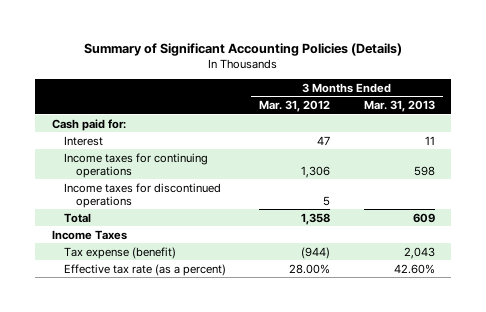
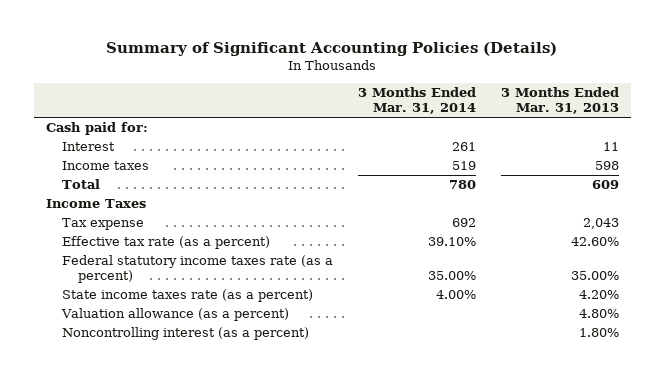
- | 3 Months Ended Mar. 31, 2012 | 3 Months Ended Mar. 31, 2013
+ | 3 Months Ended Mar. 31, 2014 | 3 Months Ended Mar. 31, 2013
- Income taxes for continuing operations | 1,306 | 598
- Income taxes for discontinued operations | 5 |
+ Income taxes | 519 | 598
- Tax expense (benefit) | (944) | 2,043
+ Tax expense | 692 | 2,043
+ Federal statutory income taxes rate (as a percent) | 35.00% | 35.00%
+ State income taxes rate (as a percent) | 4.00% | 4.20%
+ Valuation allowance (as a percent) | | 4.80%
+ Noncontrolling interest (as a percent) | | 1.80%

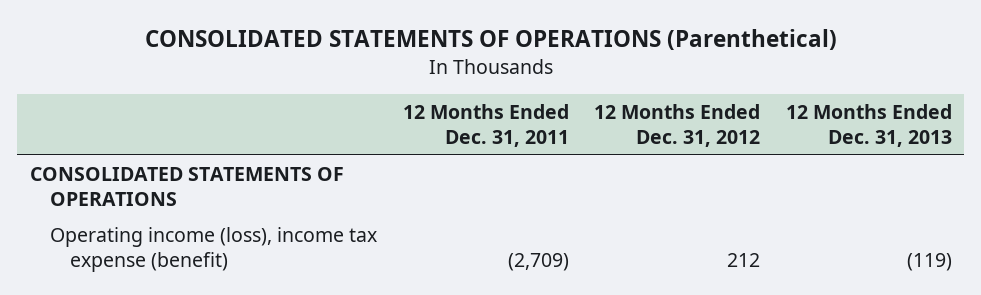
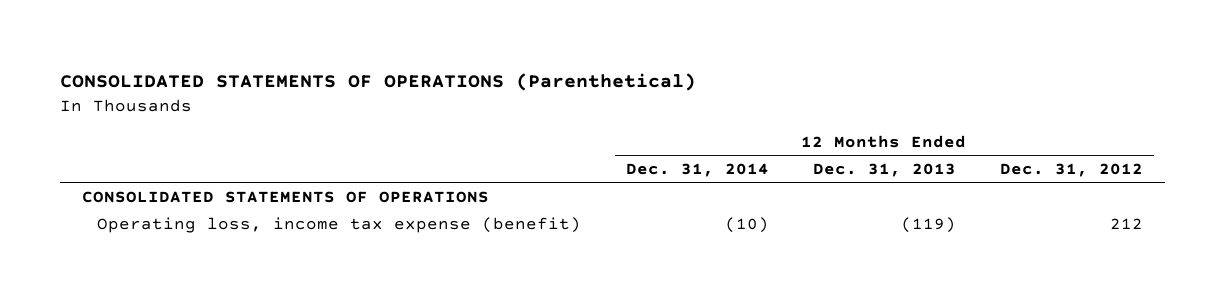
- | 12 Months Ended Dec. 31, 2011 | 12 Months Ended Dec. 31, 2012 | 12 Months Ended Dec. 31, 2013
+ | 12 Months Ended Dec. 31, 2014 | 12 Months Ended Dec. 31, 2013 | 12 Months Ended Dec. 31, 2012
- Operating income (loss), income tax expense (benefit) | (2,709) | 212 | (119)
+ Operating loss, income tax expense (benefit) | (10) | (119) | 212

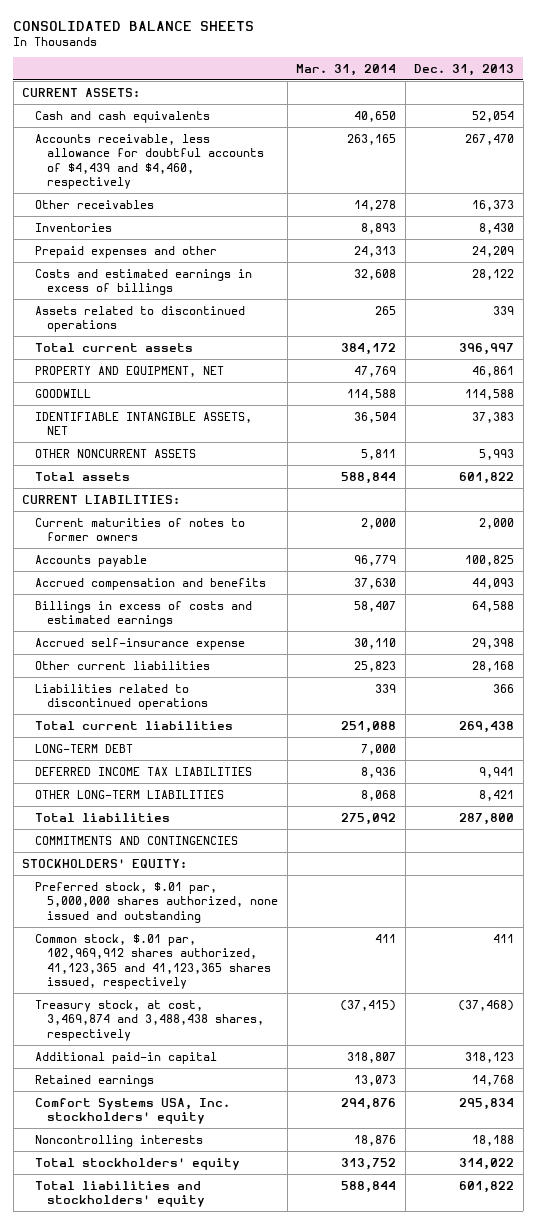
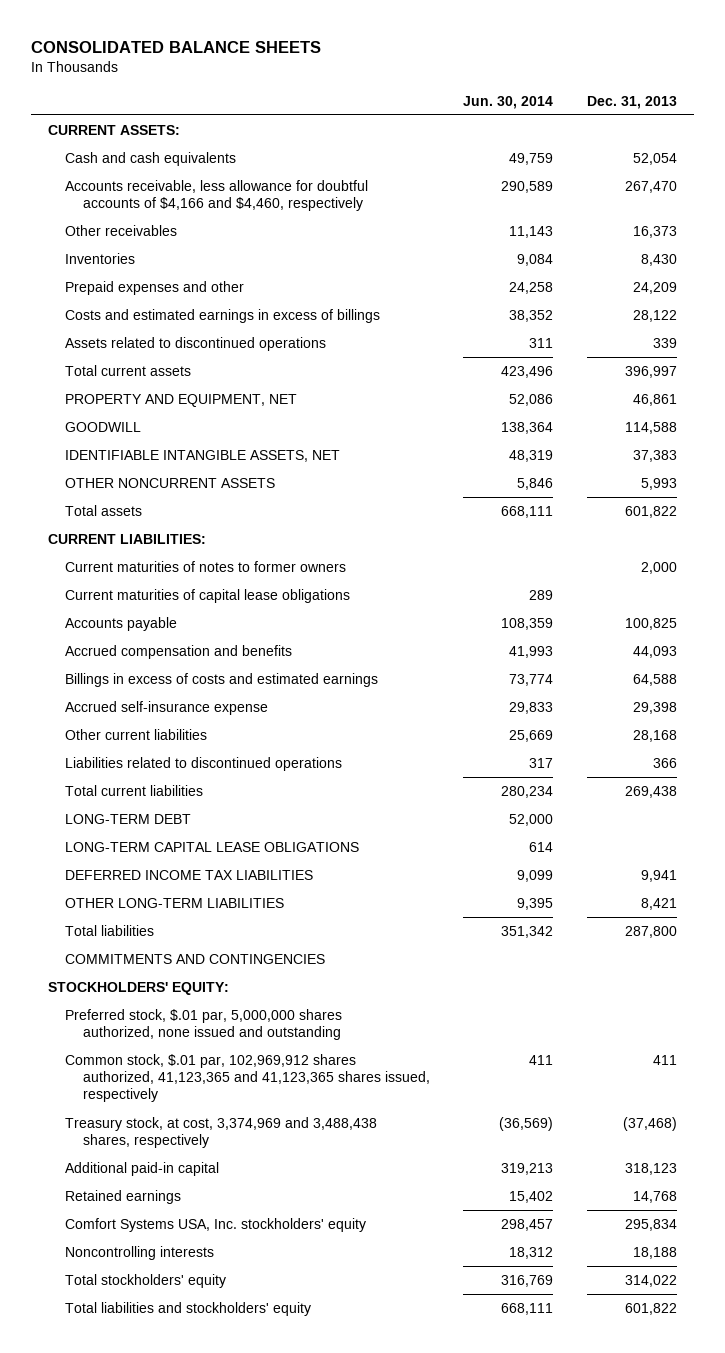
- | Mar. 31, 2014 | Dec. 31, 2013
+ | Jun. 30, 2014 | Dec. 31, 2013
- Accounts receivable, less allowance for doubtful accounts of $4,439 and $4,460, respectively | 263,165 | 267,470
+ Accounts receivable, less allowance for doubtful accounts of $4,166 and $4,460, respectively | 290,589 | 267,470
+ Current maturities of capital lease obligations | 289 |
+ LONG-TERM CAPITAL LEASE OBLIGATIONS | 614 |
- Treasury stock, at cost, 3,469,874 and 3,488,438 shares, respectively | (37,415) | (37,468)
+ Treasury stock, at cost, 3,374,969 and 3,488,438 shares, respectively | (36,569) | (37,468)

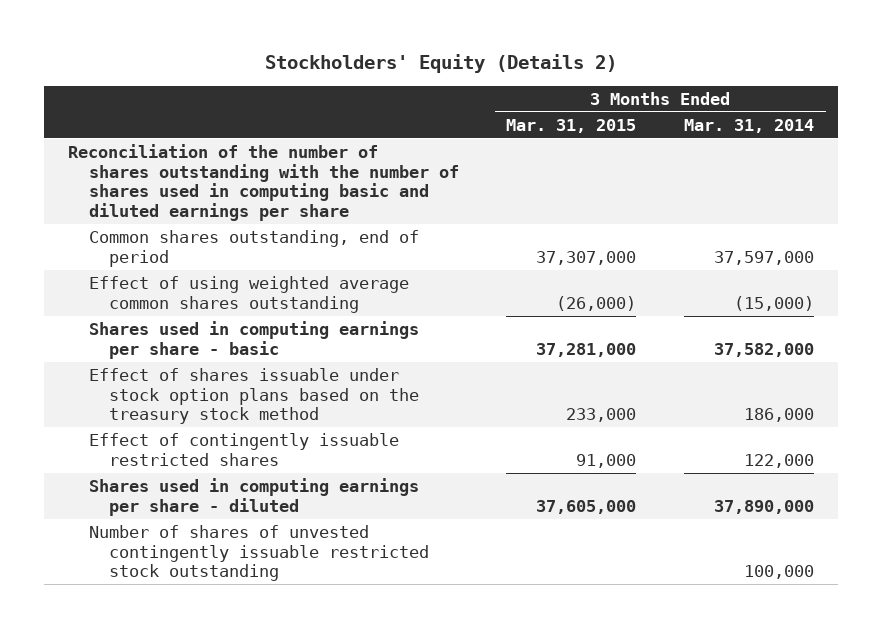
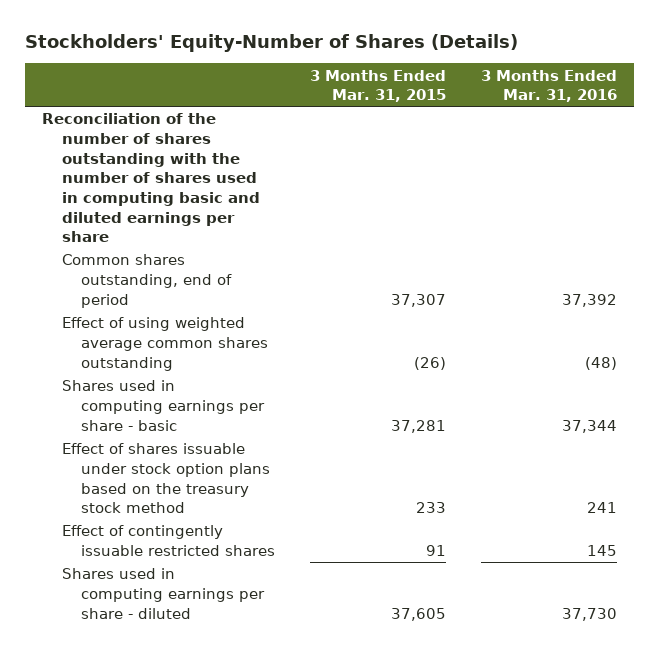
- Stockholders' Equity (Details 2)
+ Stockholders' Equity-Number of Shares (Details)
- | 3 Months Ended Mar. 31, 2015 | 3 Months Ended Mar. 31, 2014
+ | 3 Months Ended Mar. 31, 2015 | 3 Months Ended Mar. 31, 2016
- Common shares outstanding, end of period | 37,307,000 | 37,597,000
- Effect of using weighted average common shares outstanding | (26,000) | (15,000)
- Shares used in computing earnings per share - basic | 37,281,000 | 37,582,000
- Effect of shares issuable under stock option plans based on the treasury stock method | 233,000 | 186,000
- Effect of contingently issuable restricted shares | 91,000 | 122,000
- Shares used in computing earnings per share - diluted | 37,605,000 | 37,890,000
- Number of shares of unvested contingently issuable restricted stock outstanding | | 100,000
+ Common shares outstanding, end of period | 37,307 | 37,392
+ Effect of using weighted average common shares outstanding | (26) | (48)
+ Shares used in computing earnings per share - basic | 37,281 | 37,344
+ Effect of shares issuable under stock option plans based on the treasury stock method | 233 | 241
+ Effect of contingently issuable restricted shares | 91 | 145
+ Shares used in computing earnings per share - diluted | 37,605 | 37,730

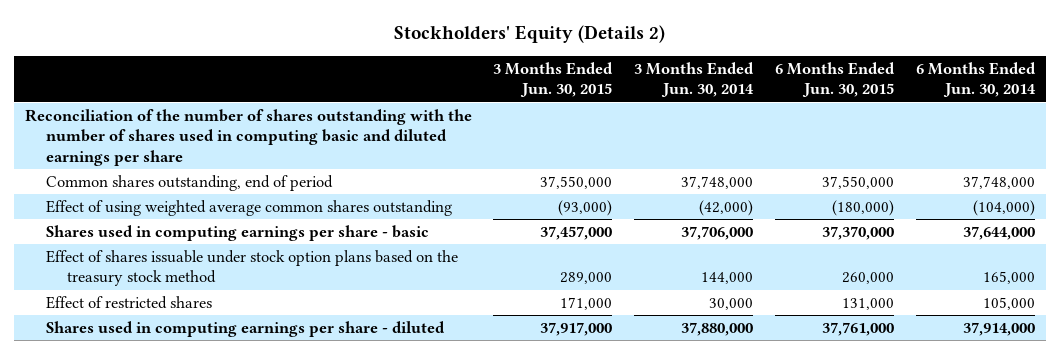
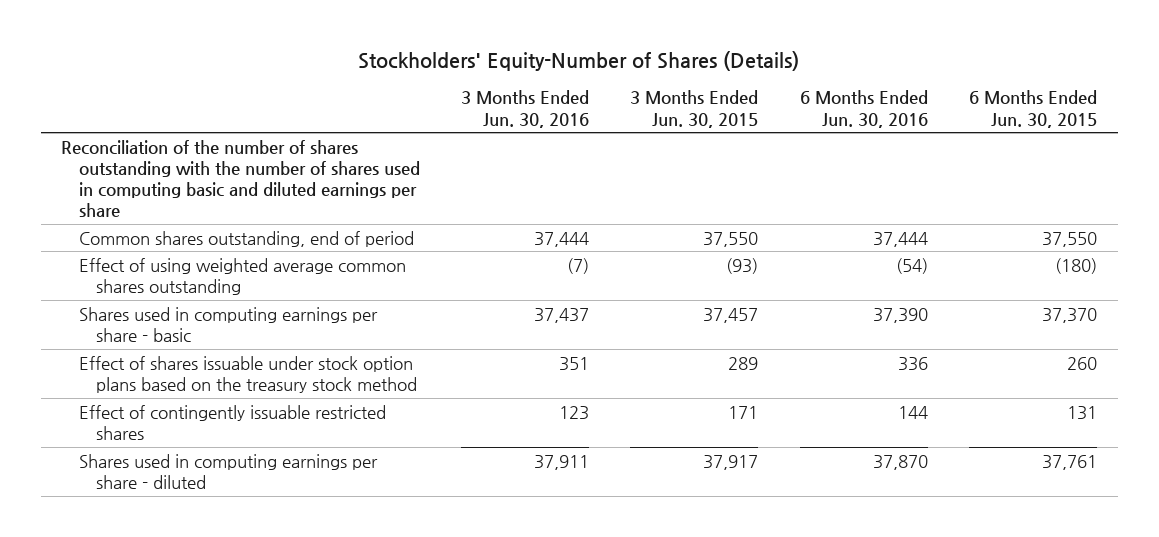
- Stockholders' Equity (Details 2)
+ Stockholders' Equity-Number of Shares (Details)
- | 3 Months Ended Jun. 30, 2015 | 3 Months Ended Jun. 30, 2014 | 6 Months Ended Jun. 30, 2015 | 6 Months Ended Jun. 30, 2014
+ | 3 Months Ended Jun. 30, 2016 | 3 Months Ended Jun. 30, 2015 | 6 Months Ended Jun. 30, 2016 | 6 Months Ended Jun. 30, 2015
- Common shares outstanding, end of period | 37,550,000 | 37,748,000 | 37,550,000 | 37,748,000
- Effect of using weighted average common shares outstanding | (93,000) | (42,000) | (180,000) | (104,000)
- Shares used in computing earnings per share - basic | 37,457,000 | 37,706,000 | 37,370,000 | 37,644,000
- Effect of shares issuable under stock option plans based on the treasury stock method | 289,000 | 144,000 | 260,000 | 165,000
- Effect of restricted shares | 171,000 | 30,000 | 131,000 | 105,000
- Shares used in computing earnings per share - diluted | 37,917,000 | 37,880,000 | 37,761,000 | 37,914,000
+ Common shares outstanding, end of period | 37,444 | 37,550 | 37,444 | 37,550
+ Effect of using weighted average common shares outstanding | (7) | (93) | (54) | (180)
+ Shares used in computing earnings per share - basic | 37,437 | 37,457 | 37,390 | 37,370
+ Effect of shares issuable under stock option plans based on the treasury stock method | 351 | 289 | 336 | 260
+ Effect of contingently issuable restricted shares | 123 | 171 | 144 | 131
+ Shares used in computing earnings per share - diluted | 37,911 | 37,917 | 37,870 | 37,761

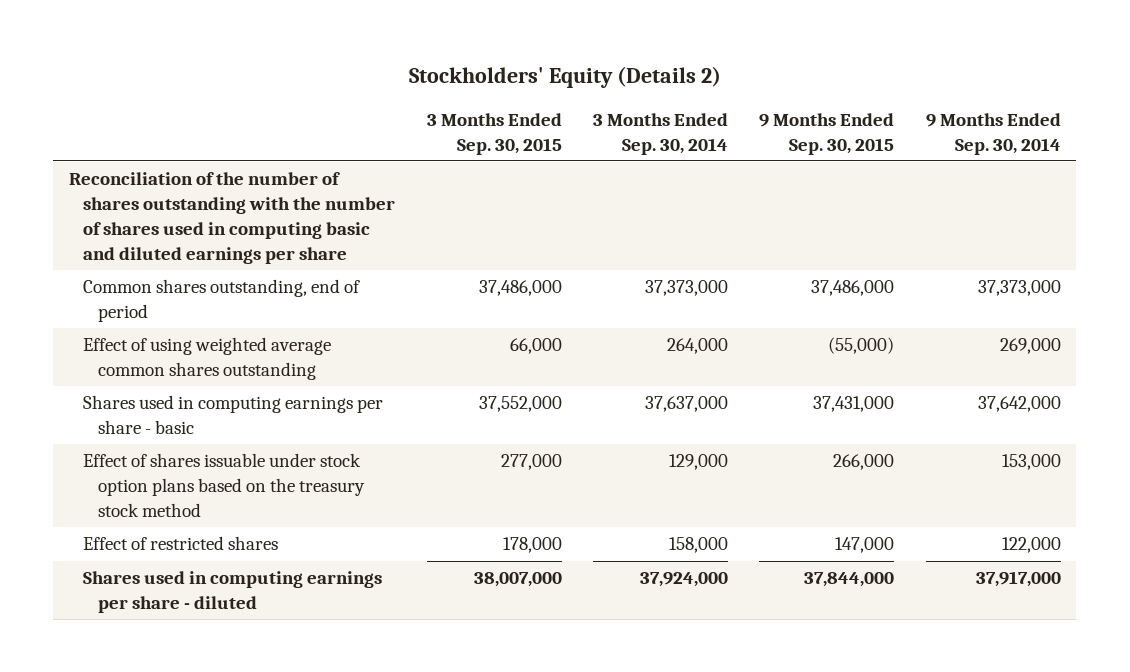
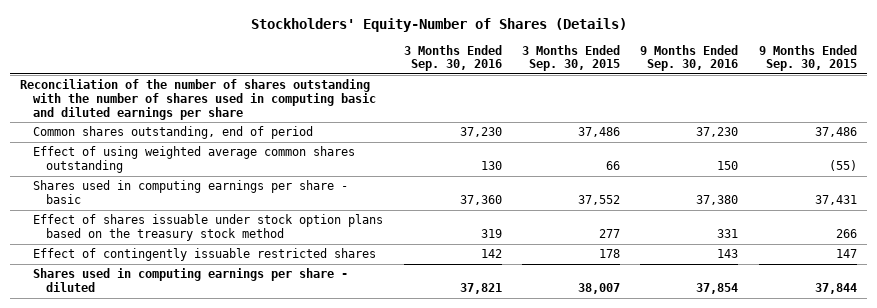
- Stockholders' Equity (Details 2)
+ Stockholders' Equity-Number of Shares (Details)
- | 3 Months Ended Sep. 30, 2015 | 3 Months Ended Sep. 30, 2014 | 9 Months Ended Sep. 30, 2015 | 9 Months Ended Sep. 30, 2014
+ | 3 Months Ended Sep. 30, 2016 | 3 Months Ended Sep. 30, 2015 | 9 Months Ended Sep. 30, 2016 | 9 Months Ended Sep. 30, 2015
- Common shares outstanding, end of period | 37,486,000 | 37,373,000 | 37,486,000 | 37,373,000
- Effect of using weighted average common shares outstanding | 66,000 | 264,000 | (55,000) | 269,000
- Shares used in computing earnings per share - basic | 37,552,000 | 37,637,000 | 37,431,000 | 37,642,000
- Effect of shares issuable under stock option plans based on the treasury stock method | 277,000 | 129,000 | 266,000 | 153,000
- Effect of restricted shares | 178,000 | 158,000 | 147,000 | 122,000
- Shares used in computing earnings per share - diluted | 38,007,000 | 37,924,000 | 37,844,000 | 37,917,000
+ Common shares outstanding, end of period | 37,230 | 37,486 | 37,230 | 37,486
+ Effect of using weighted average common shares outstanding | 130 | 66 | 150 | (55)
+ Shares used in computing earnings per share - basic | 37,360 | 37,552 | 37,380 | 37,431
+ Effect of shares issuable under stock option plans based on the treasury stock method | 319 | 277 | 331 | 266
+ Effect of contingently issuable restricted shares | 142 | 178 | 143 | 147
+ Shares used in computing earnings per share - diluted | 37,821 | 38,007 | 37,854 | 37,844

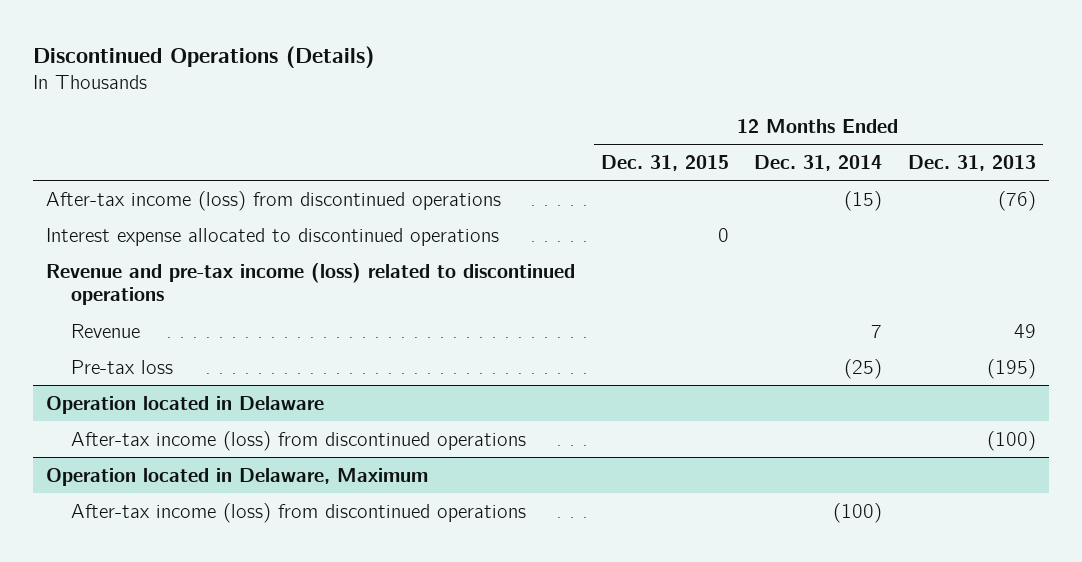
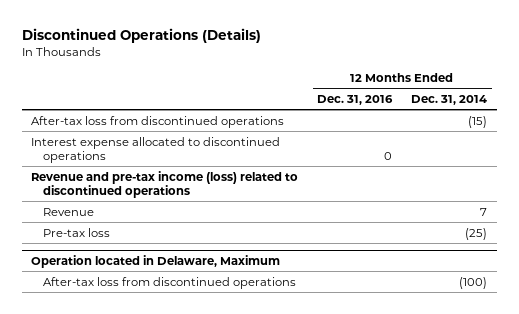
- | 12 Months Ended Dec. 31, 2015 | 12 Months Ended Dec. 31, 2014 | 12 Months Ended Dec. 31, 2013
+ | 12 Months Ended Dec. 31, 2016 | 12 Months Ended Dec. 31, 2014
- After-tax income (loss) from discontinued operations | | (15) | (76)
+ After-tax loss from discontinued operations | | (15)
- Operation located in Delaware
- After-tax income (loss) from discontinued operations | | | (100)
@ Operation located in Delaware, Maximum
- After-tax income (loss) from discontinued operations | | (100) |
+ After-tax loss from discontinued operations | | (100)

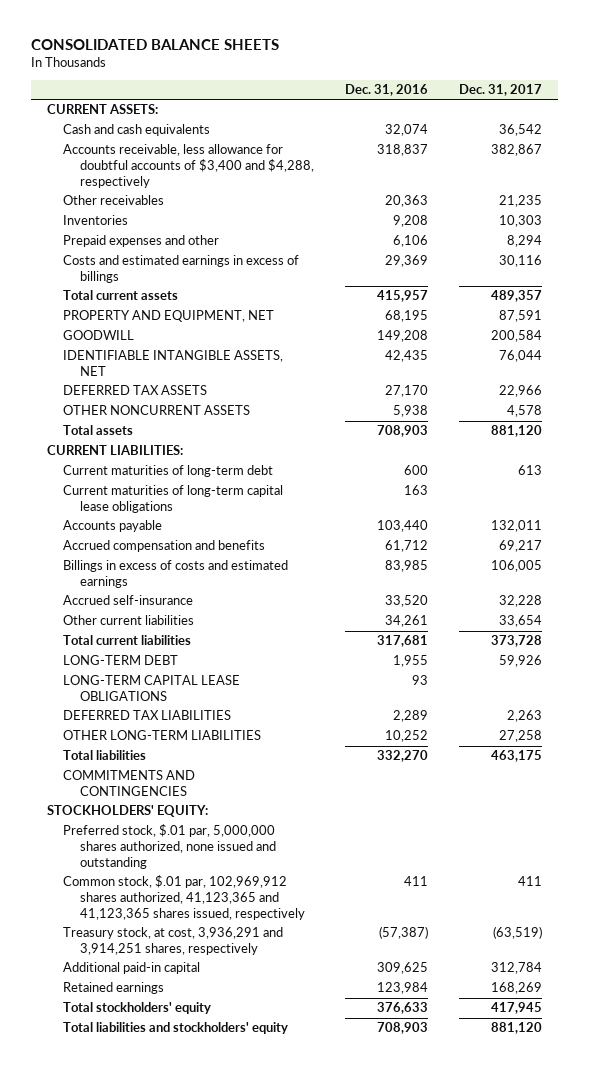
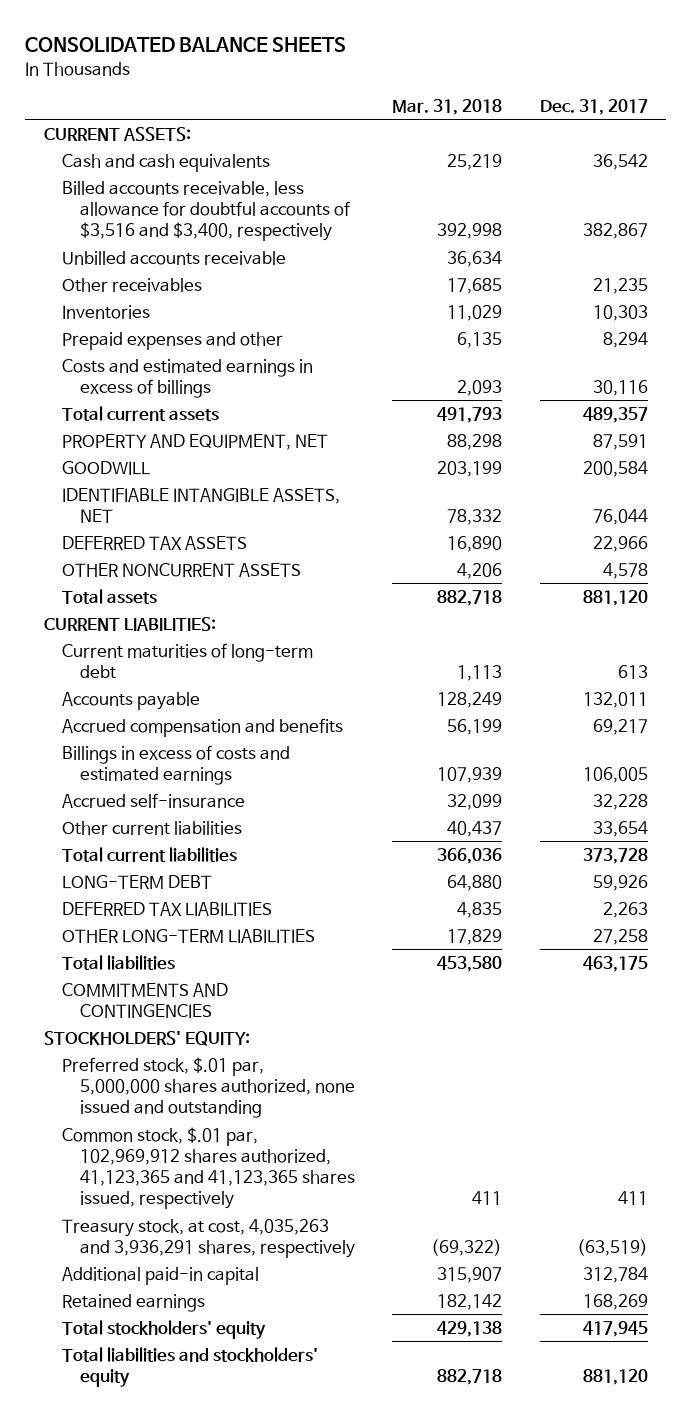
- | Dec. 31, 2016 | Dec. 31, 2017
+ | Mar. 31, 2018 | Dec. 31, 2017
- Accounts receivable, less allowance for doubtful accounts of $3,400 and $4,288, respectively | 318,837 | 382,867
+ Billed accounts receivable, less allowance for doubtful accounts of $3,516 and $3,400, respectively | 392,998 | 382,867
+ Unbilled accounts receivable | 36,634 |
- Current maturities of long-term capital lease obligations | 163 |
- LONG-TERM CAPITAL LEASE OBLIGATIONS | 93 |
- Treasury stock, at cost, 3,936,291 and 3,914,251 shares, respectively | (57,387) | (63,519)
+ Treasury stock, at cost, 4,035,263 and 3,936,291 shares, respectively | (69,322) | (63,519)

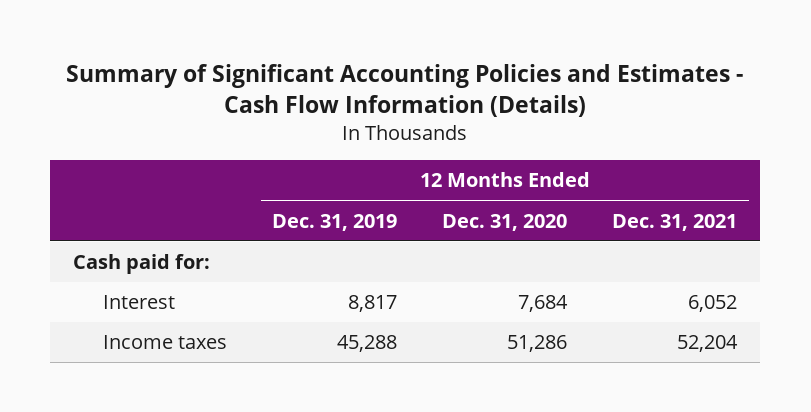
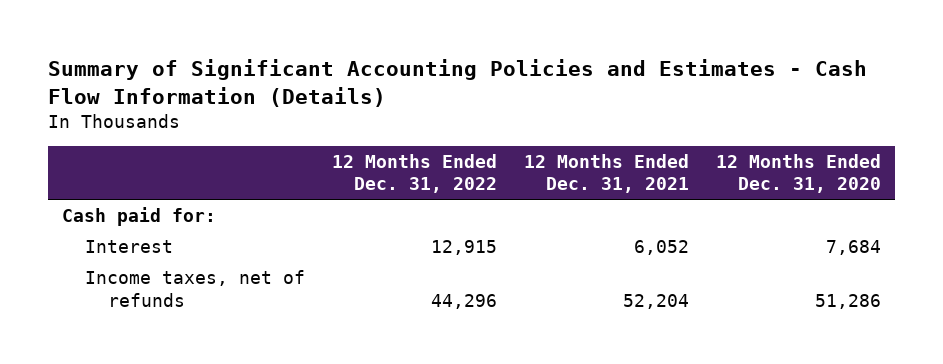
- | 12 Months Ended Dec. 31, 2019 | 12 Months Ended Dec. 31, 2020 | 12 Months Ended Dec. 31, 2021
+ | 12 Months Ended Dec. 31, 2022 | 12 Months Ended Dec. 31, 2021 | 12 Months Ended Dec. 31, 2020
- Income taxes | 45,288 | 51,286 | 52,204
+ Income taxes, net of refunds | 44,296 | 52,204 | 51,286

